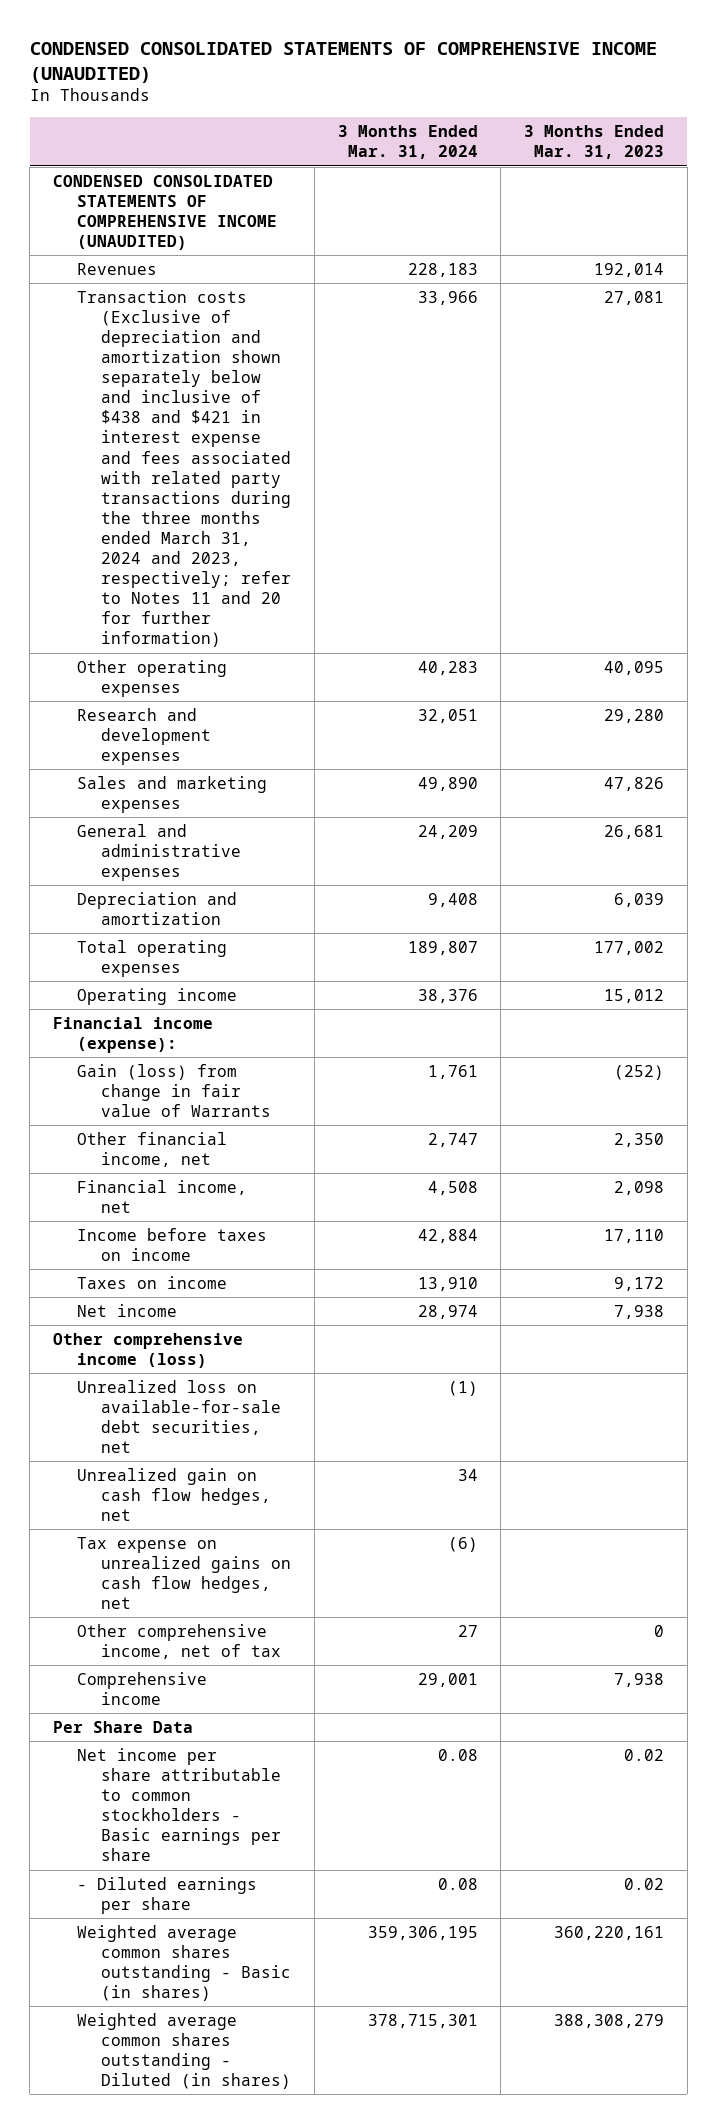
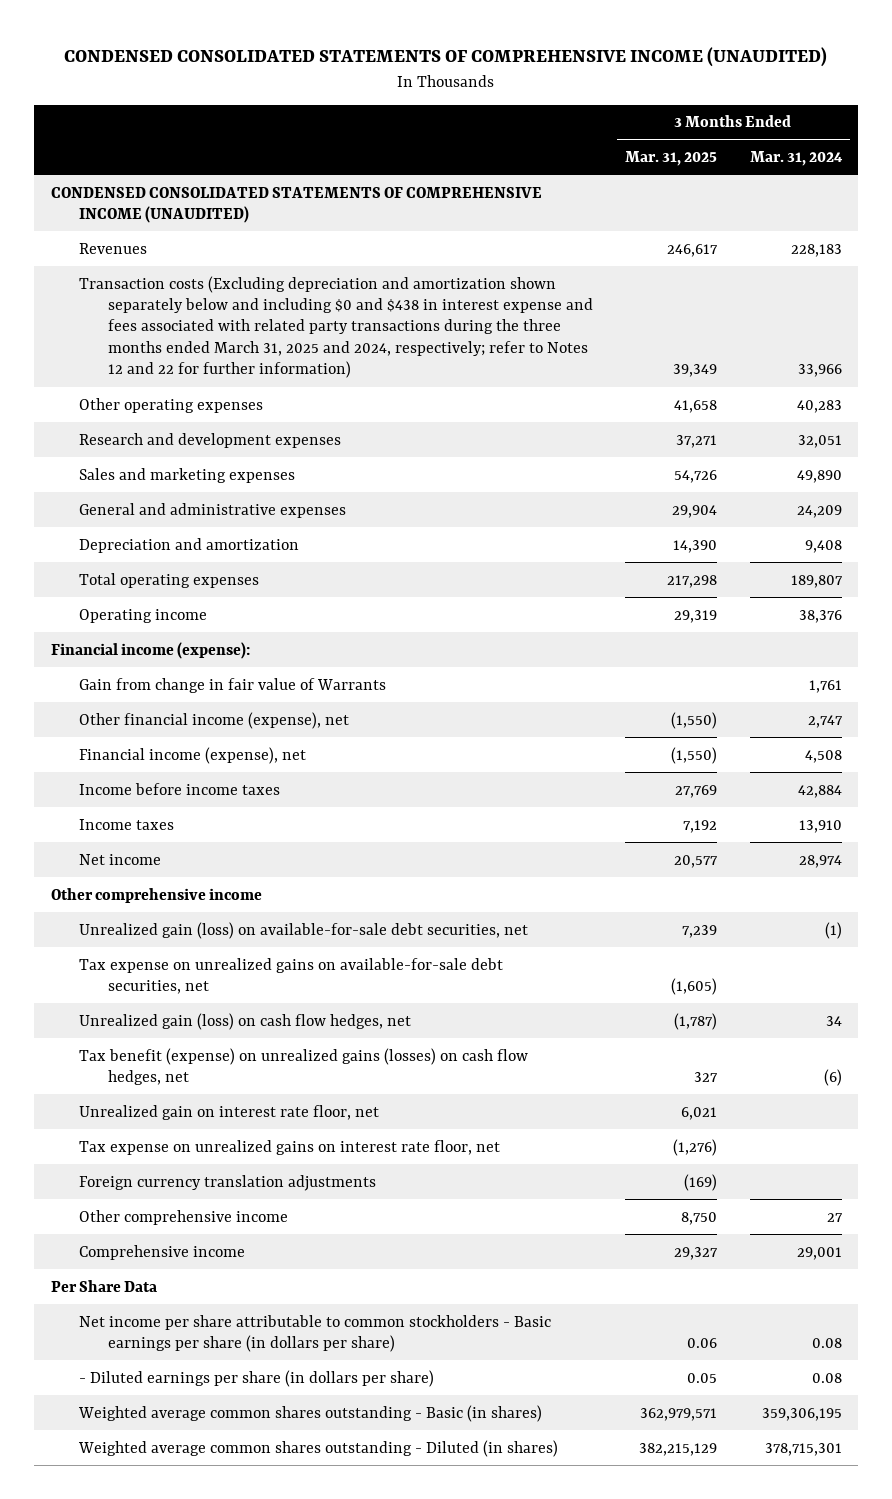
- | 3 Months Ended Mar. 31, 2024 | 3 Months Ended Mar. 31, 2023
+ | 3 Months Ended Mar. 31, 2025 | 3 Months Ended Mar. 31, 2024
- Transaction costs (Exclusive of depreciation and amortization shown separately below and inclusive of $438 and $421 in interest expense and fees associated with related party transactions during the three months ended March 31, 2024 and 2023, respectively; refer to Notes 11 and 20 for further information) | 33,966 | 27,081
+ Transaction costs (Excluding depreciation and amortization shown separately below and including $0 and $438 in interest expense and fees associated with related party transactions during the three months ended March 31, 2025 and 2024, respectively; refer to Notes 12 and 22 for further information) | 39,349 | 33,966
- Gain (loss) from change in fair value of Warrants | 1,761 | (252)
- Other financial income, net | 2,747 | 2,350
- Financial income, net | 4,508 | 2,098
- Income before taxes on income | 42,884 | 17,110
- Taxes on income | 13,910 | 9,172
+ Gain from change in fair value of Warrants | | 1,761
+ Other financial income (expense), net | (1,550) | 2,747
+ Financial income (expense), net | (1,550) | 4,508
+ Income before income taxes | 27,769 | 42,884
+ Income taxes | 7,192 | 13,910
- Other comprehensive income (loss)
- Unrealized loss on available-for-sale debt securities, net | (1) |
- Unrealized gain on cash flow hedges, net | 34 |
- Tax expense on unrealized gains on cash flow hedges, net | (6) |
- Other comprehensive income, net of tax | 27 | 0
+ Other comprehensive income
+ Unrealized gain (loss) on available-for-sale debt securities, net | 7,239 | (1)
+ Tax expense on unrealized gains on available-for-sale debt securities, net | (1,605) |
+ Unrealized gain (loss) on cash flow hedges, net | (1,787) | 34
+ Tax benefit (expense) on unrealized gains (losses) on cash flow hedges, net | 327 | (6)
+ Unrealized gain on interest rate floor, net | 6,021 |
+ Tax expense on unrealized gains on interest rate floor, net | (1,276) |
+ Foreign currency translation adjustments | (169) |
+ Other comprehensive income | 8,750 | 27
- Net income per share attributable to common stockholders - Basic earnings per share | 0.08 | 0.02
- - Diluted earnings per share | 0.08 | 0.02
+ Net income per share attributable to common stockholders - Basic earnings per share (in dollars per share) | 0.06 | 0.08
+ - Diluted earnings per share (in dollars per share) | 0.05 | 0.08

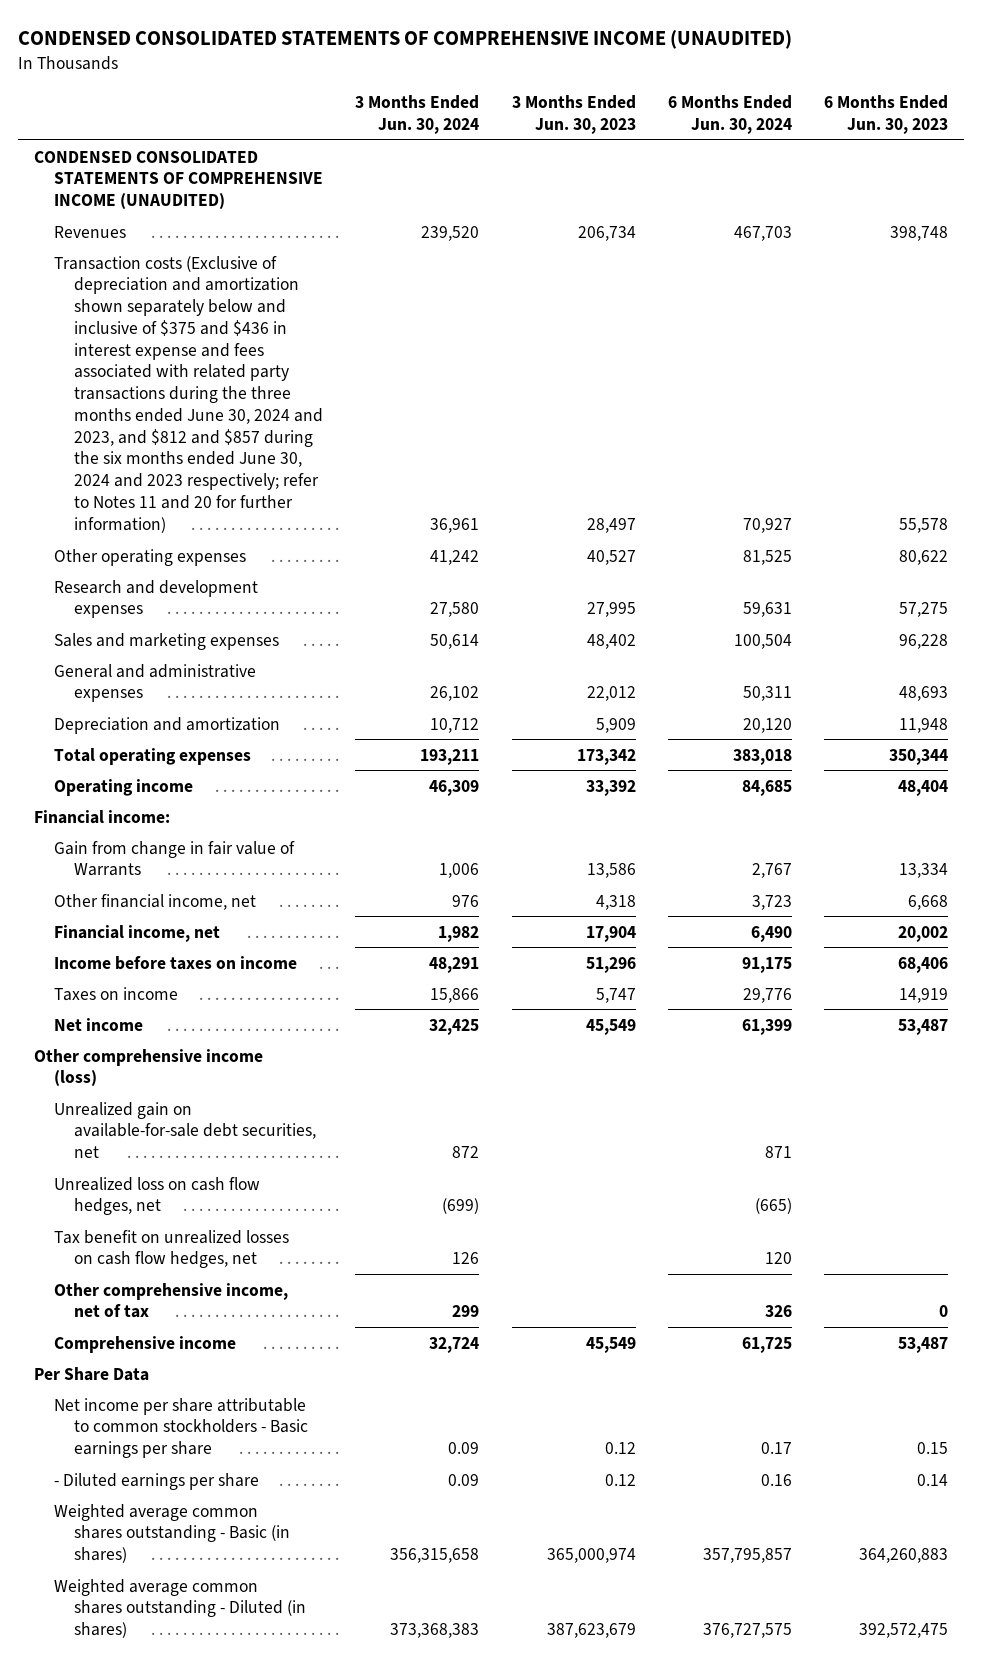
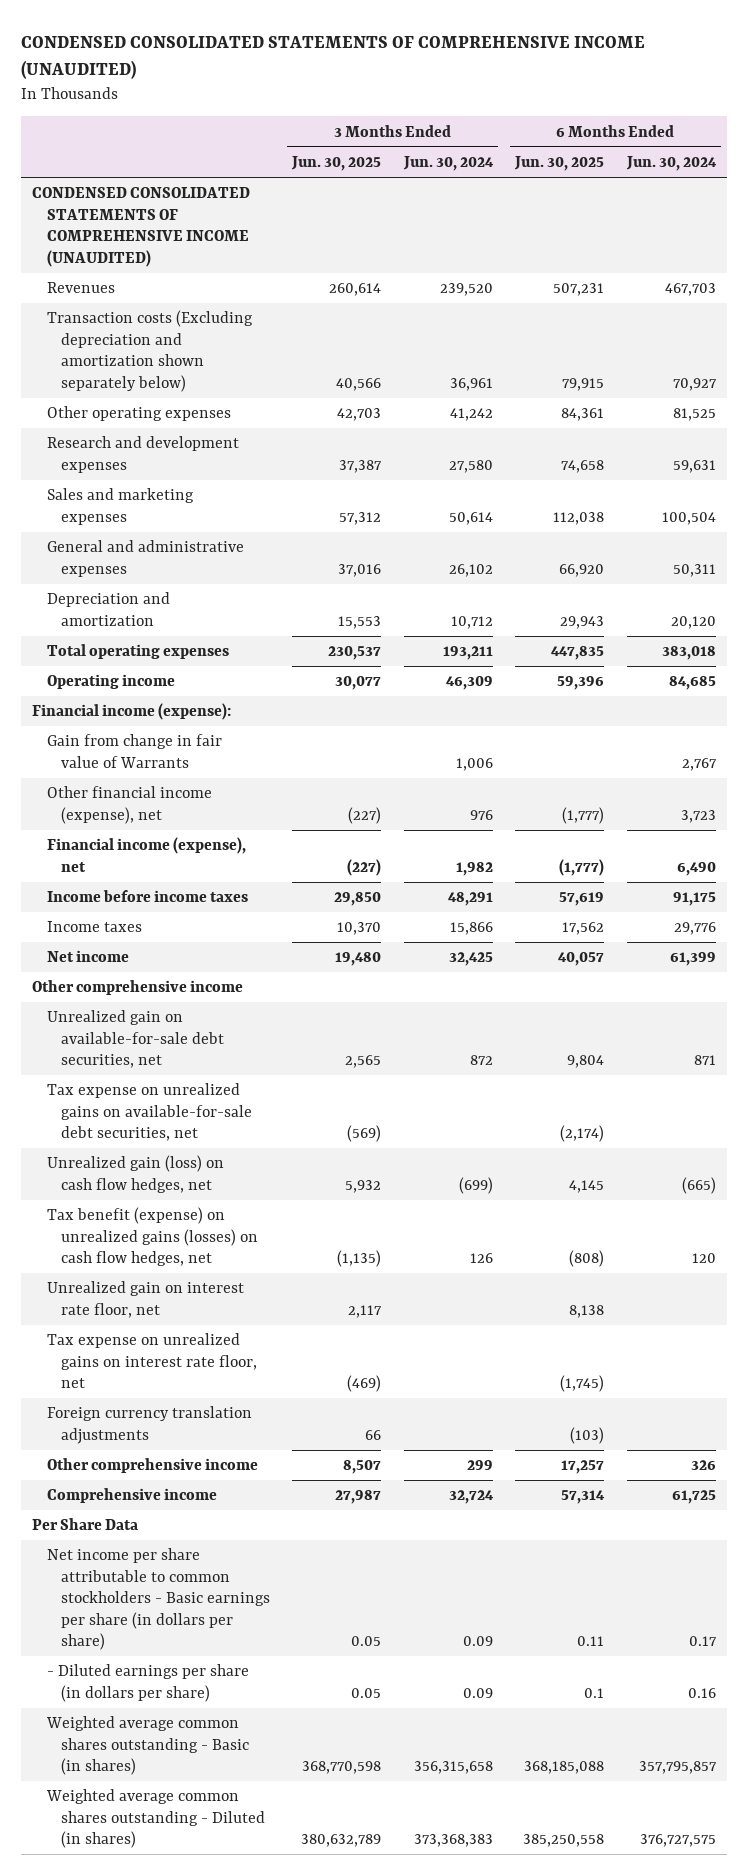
- | 3 Months Ended Jun. 30, 2024 | 3 Months Ended Jun. 30, 2023 | 6 Months Ended Jun. 30, 2024 | 6 Months Ended Jun. 30, 2023
+ | 3 Months Ended Jun. 30, 2025 | 3 Months Ended Jun. 30, 2024 | 6 Months Ended Jun. 30, 2025 | 6 Months Ended Jun. 30, 2024
- Transaction costs (Exclusive of depreciation and amortization shown separately below and inclusive of $375 and $436 in interest expense and fees associated with related party transactions during the three months ended June 30, 2024 and 2023, and $812 and $857 during the six months ended June 30, 2024 and 2023 respectively; refer to Notes 11 and 20 for further information) | 36,961 | 28,497 | 70,927 | 55,578
+ Transaction costs (Excluding depreciation and amortization shown separately below) | 40,566 | 36,961 | 79,915 | 70,927
- Financial income:
+ Financial income (expense):
- Other financial income, net | 976 | 4,318 | 3,723 | 6,668
- Financial income, net | 1,982 | 17,904 | 6,490 | 20,002
- Income before taxes on income | 48,291 | 51,296 | 91,175 | 68,406
- Taxes on income | 15,866 | 5,747 | 29,776 | 14,919
+ Other financial income (expense), net | (227) | 976 | (1,777) | 3,723
+ Financial income (expense), net | (227) | 1,982 | (1,777) | 6,490
+ Income before income taxes | 29,850 | 48,291 | 57,619 | 91,175
+ Income taxes | 10,370 | 15,866 | 17,562 | 29,776
- Other comprehensive income (loss)
+ Other comprehensive income
- Unrealized loss on cash flow hedges, net | (699) | | (665) |
- Tax benefit on unrealized losses on cash flow hedges, net | 126 | | 120 |
- Other comprehensive income, net of tax | 299 | | 326 | 0
+ Tax expense on unrealized gains on available-for-sale debt securities, net | (569) | | (2,174) |
+ Unrealized gain (loss) on cash flow hedges, net | 5,932 | (699) | 4,145 | (665)
+ Tax benefit (expense) on unrealized gains (losses) on cash flow hedges, net | (1,135) | 126 | (808) | 120
+ Unrealized gain on interest rate floor, net | 2,117 | | 8,138 |
+ Tax expense on unrealized gains on interest rate floor, net | (469) | | (1,745) |
+ Foreign currency translation adjustments | 66 | | (103) |
+ Other comprehensive income | 8,507 | 299 | 17,257 | 326
- Net income per share attributable to common stockholders - Basic earnings per share | 0.09 | 0.12 | 0.17 | 0.15
- - Diluted earnings per share | 0.09 | 0.12 | 0.16 | 0.14
+ Net income per share attributable to common stockholders - Basic earnings per share (in dollars per share) | 0.05 | 0.09 | 0.11 | 0.17
+ - Diluted earnings per share (in dollars per share) | 0.05 | 0.09 | 0.1 | 0.16

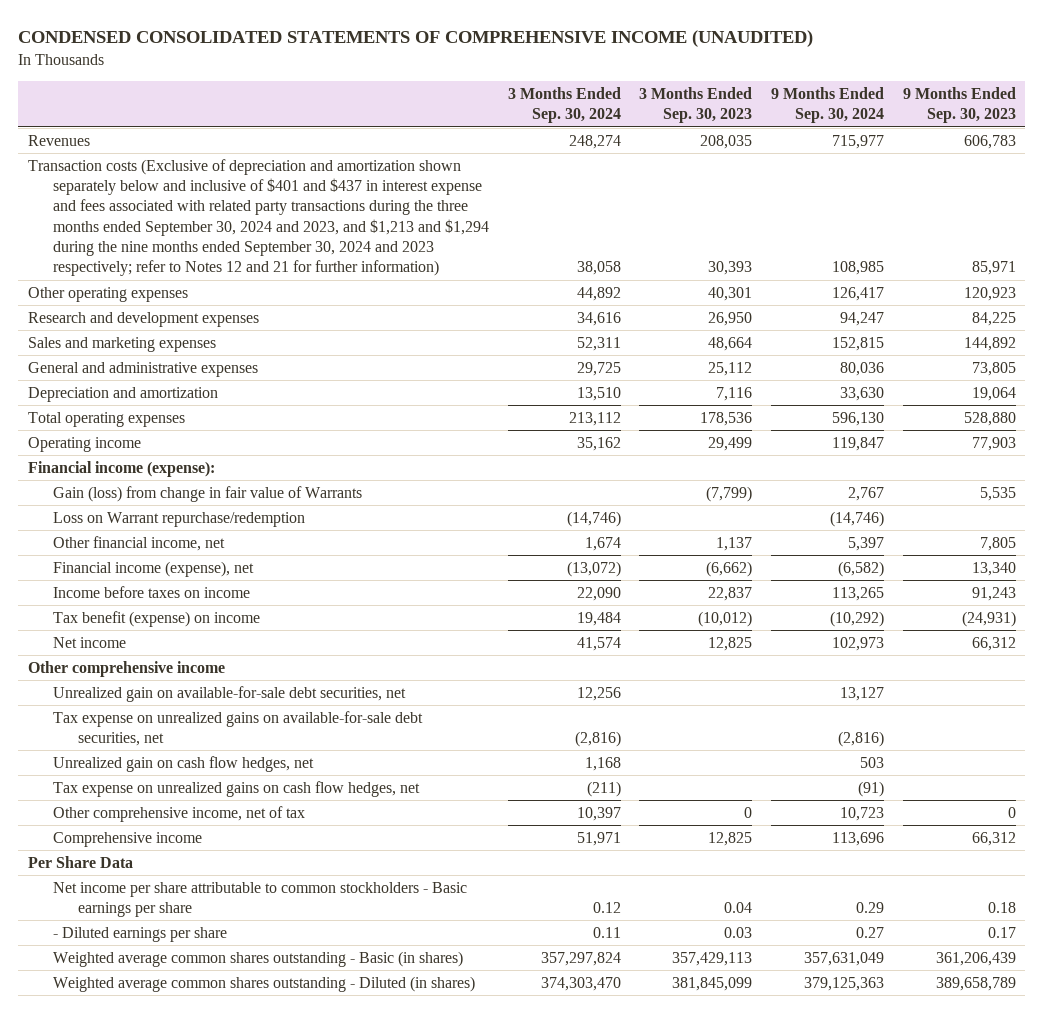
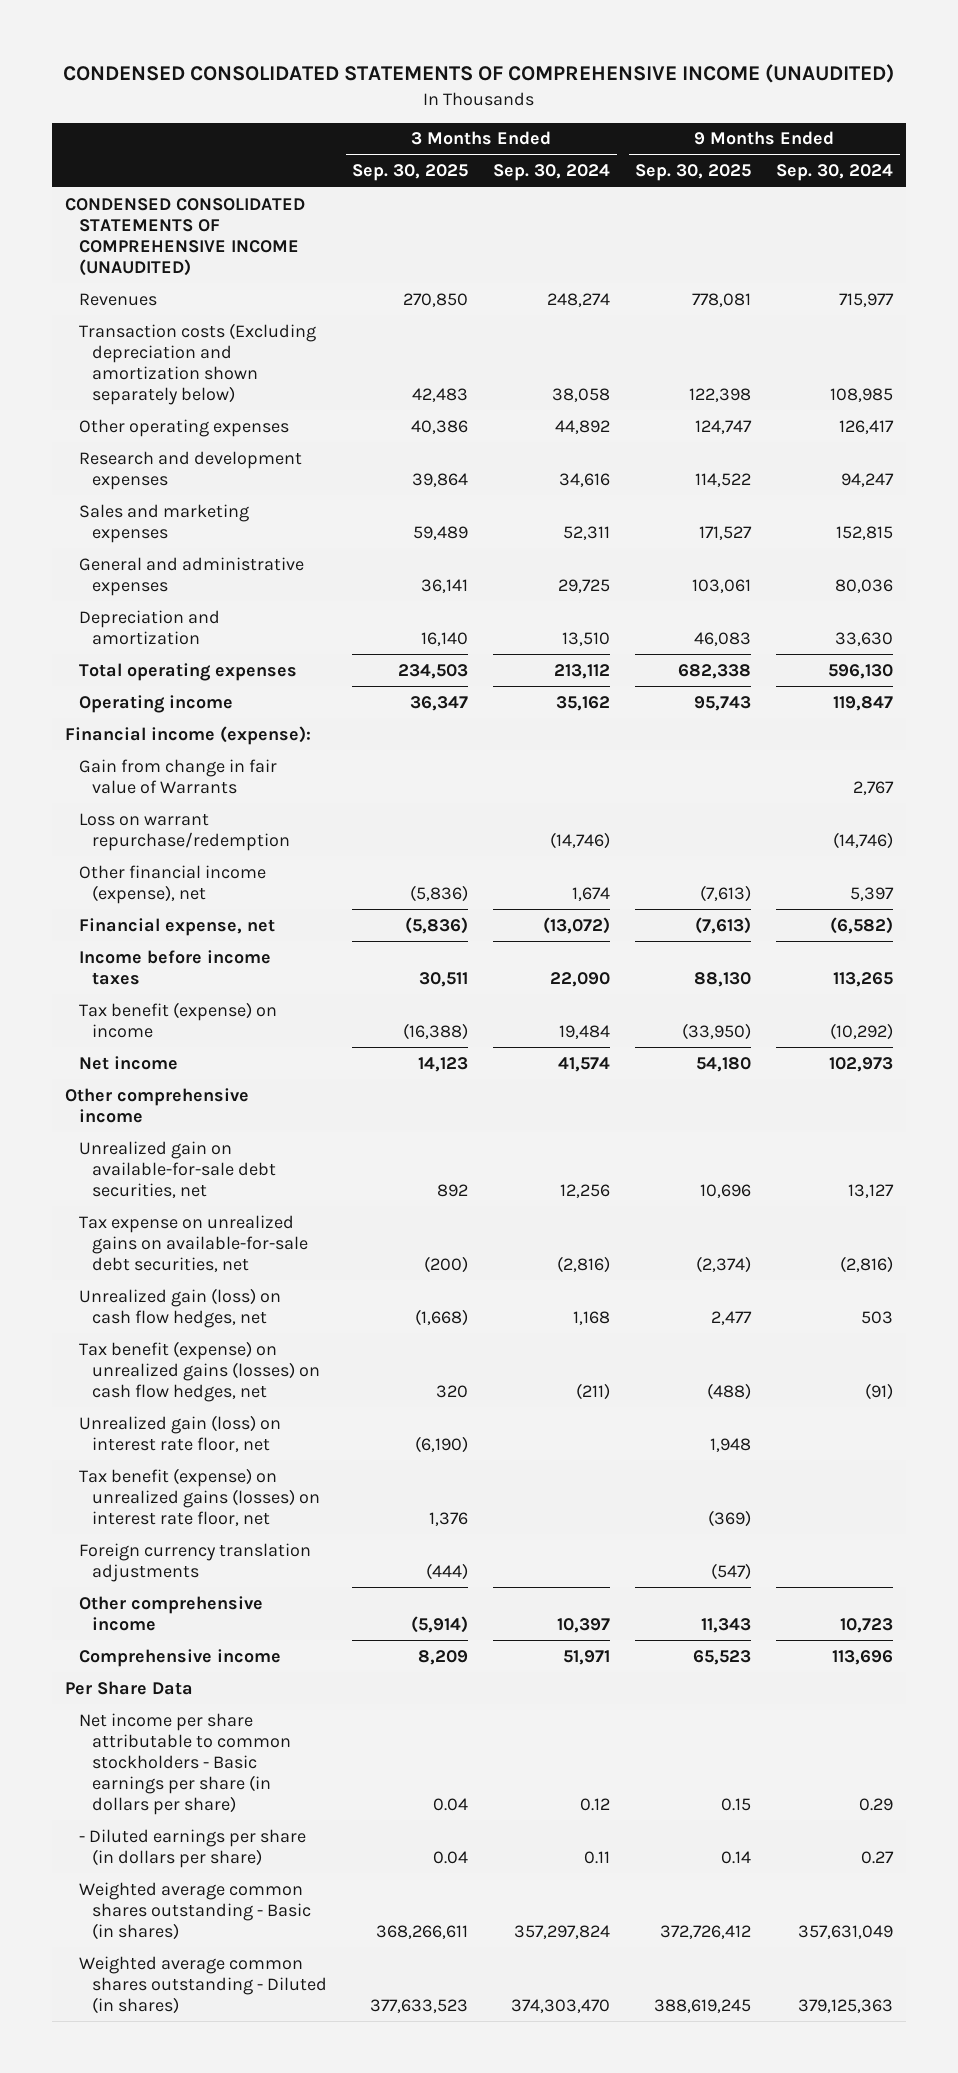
- | 3 Months Ended Sep. 30, 2024 | 3 Months Ended Sep. 30, 2023 | 9 Months Ended Sep. 30, 2024 | 9 Months Ended Sep. 30, 2023
+ | 3 Months Ended Sep. 30, 2025 | 3 Months Ended Sep. 30, 2024 | 9 Months Ended Sep. 30, 2025 | 9 Months Ended Sep. 30, 2024
+ CONDENSED CONSOLIDATED STATEMENTS OF COMPREHENSIVE INCOME (UNAUDITED)
- Transaction costs (Exclusive of depreciation and amortization shown separately below and inclusive of $401 and $437 in interest expense and fees associated with related party transactions during the three months ended September 30, 2024 and 2023, and $1,213 and $1,294 during the nine months ended September 30, 2024 and 2023 respectively; refer to Notes 12 and 21 for further information) | 38,058 | 30,393 | 108,985 | 85,971
+ Transaction costs (Excluding depreciation and amortization shown separately below) | 42,483 | 38,058 | 122,398 | 108,985
- Gain (loss) from change in fair value of Warrants | | (7,799) | 2,767 | 5,535
- Loss on Warrant repurchase/redemption | (14,746) | | (14,746) |
- Other financial income, net | 1,674 | 1,137 | 5,397 | 7,805
- Financial income (expense), net | (13,072) | (6,662) | (6,582) | 13,340
- Income before taxes on income | 22,090 | 22,837 | 113,265 | 91,243
+ Gain from change in fair value of Warrants | | | | 2,767
+ Loss on warrant repurchase/redemption | | (14,746) | | (14,746)
+ Other financial income (expense), net | (5,836) | 1,674 | (7,613) | 5,397
+ Financial expense, net | (5,836) | (13,072) | (7,613) | (6,582)
+ Income before income taxes | 30,511 | 22,090 | 88,130 | 113,265
- Unrealized gain on cash flow hedges, net | 1,168 | | 503 |
- Tax expense on unrealized gains on cash flow hedges, net | (211) | | (91) |
- Other comprehensive income, net of tax | 10,397 | 0 | 10,723 | 0
+ Unrealized gain (loss) on cash flow hedges, net | (1,668) | 1,168 | 2,477 | 503
+ Tax benefit (expense) on unrealized gains (losses) on cash flow hedges, net | 320 | (211) | (488) | (91)
+ Unrealized gain (loss) on interest rate floor, net | (6,190) | | 1,948 |
+ Tax benefit (expense) on unrealized gains (losses) on interest rate floor, net | 1,376 | | (369) |
+ Foreign currency translation adjustments | (444) | | (547) |
+ Other comprehensive income | (5,914) | 10,397 | 11,343 | 10,723
- Net income per share attributable to common stockholders - Basic earnings per share | 0.12 | 0.04 | 0.29 | 0.18
- - Diluted earnings per share | 0.11 | 0.03 | 0.27 | 0.17
+ Net income per share attributable to common stockholders - Basic earnings per share (in dollars per share) | 0.04 | 0.12 | 0.15 | 0.29
+ - Diluted earnings per share (in dollars per share) | 0.04 | 0.11 | 0.14 | 0.27

